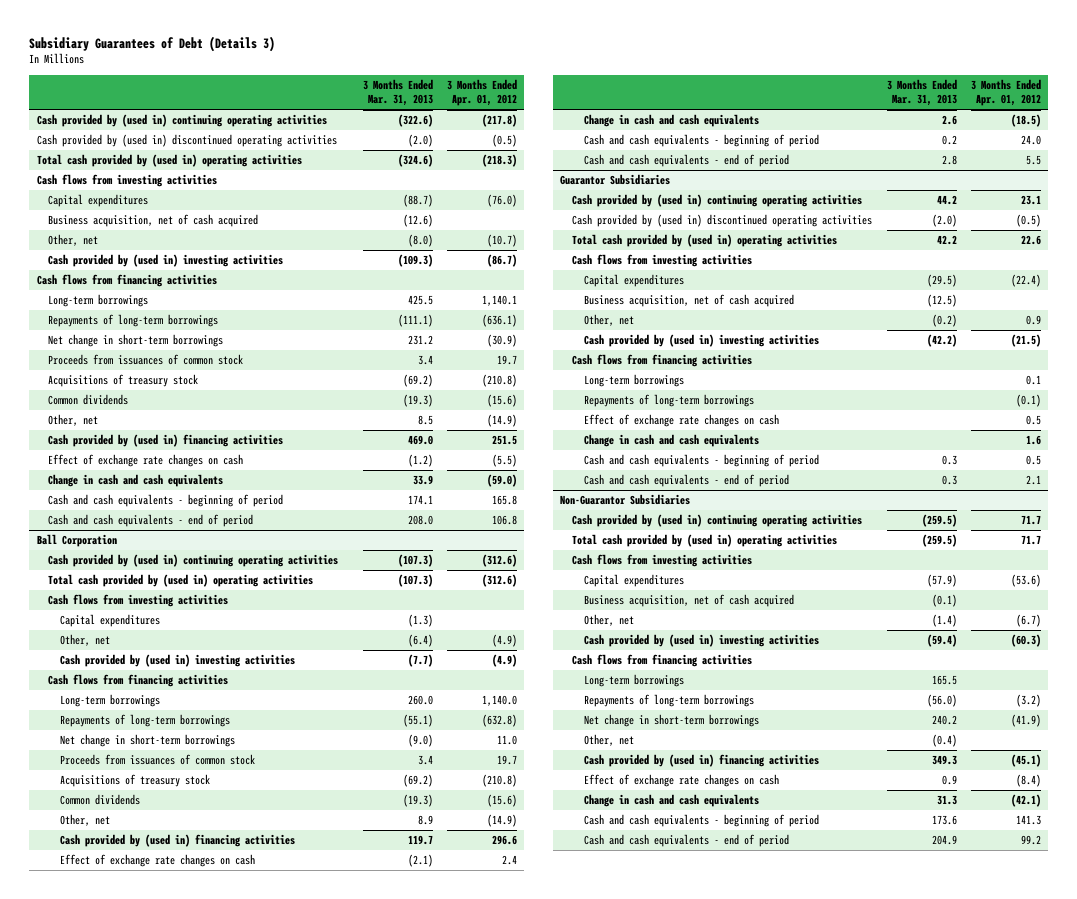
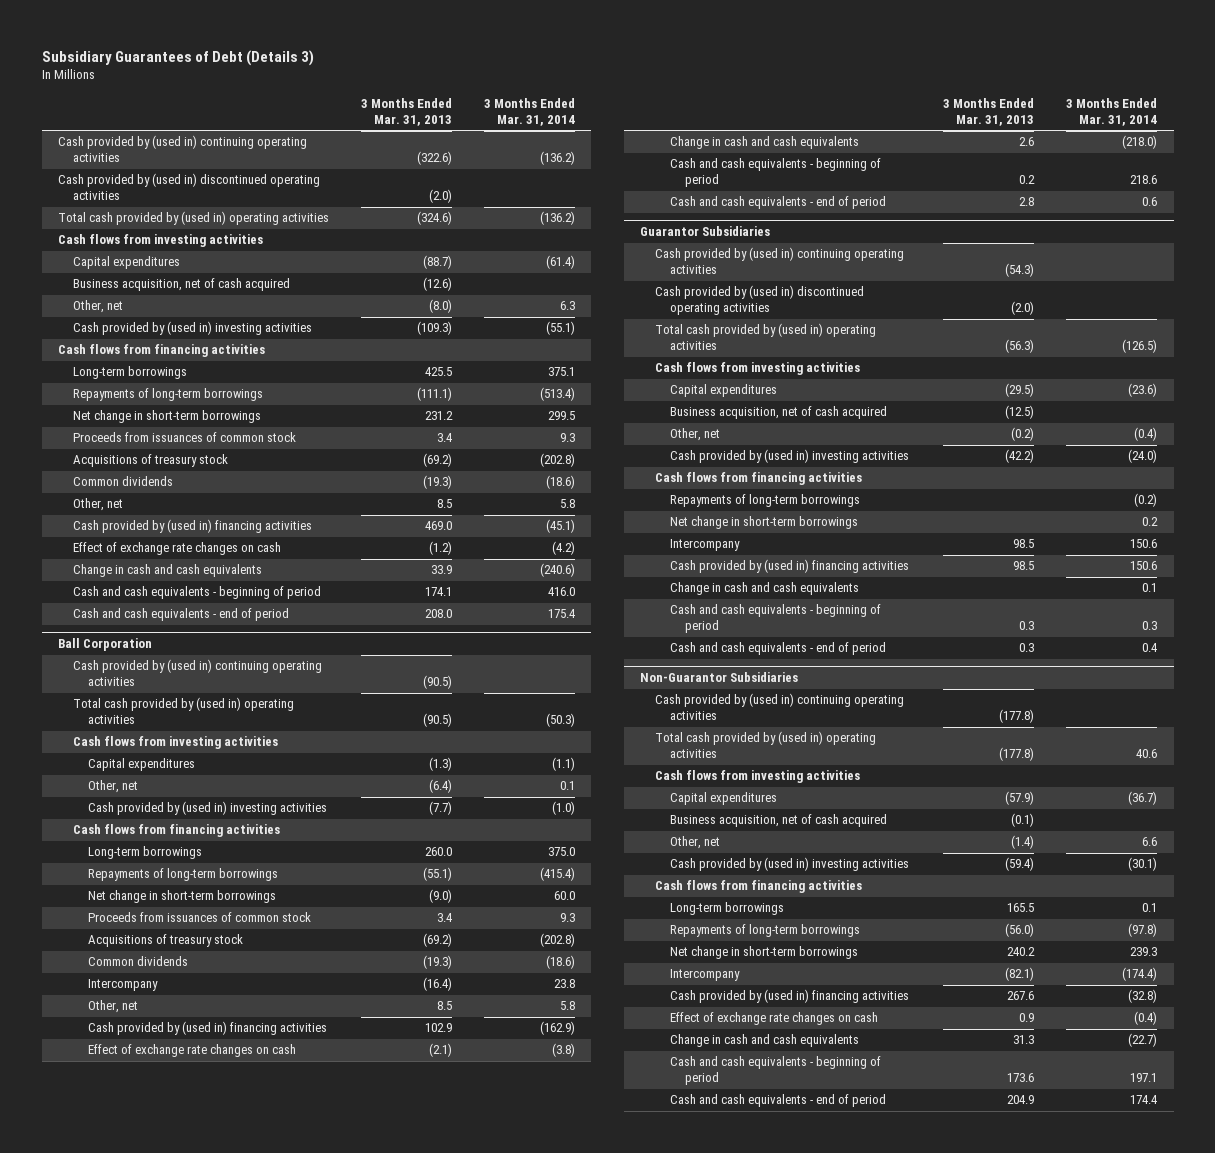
- | 3 Months Ended Mar. 31, 2013 | 3 Months Ended Apr. 01, 2012
+ | 3 Months Ended Mar. 31, 2013 | 3 Months Ended Mar. 31, 2014
@ Ball Corporation
- Cash provided by (used in) continuing operating activities | (107.3) | (312.6)
- Total cash provided by (used in) operating activities | (107.3) | (312.6)
+ Cash provided by (used in) continuing operating activities | (90.5) |
+ Total cash provided by (used in) operating activities | (90.5) | (50.3)
- Other, net | 8.9 | (14.9)
- Cash provided by (used in) financing activities | 119.7 | 296.6
+ Intercompany | (16.4) | 23.8
+ Other, net | 8.5 | 5.8
+ Cash provided by (used in) financing activities | 102.9 | (162.9)
@ Guarantor Subsidiaries
- Cash provided by (used in) continuing operating activities | 44.2 | 23.1
+ Cash provided by (used in) continuing operating activities | (54.3) |
- Total cash provided by (used in) operating activities | 42.2 | 22.6
+ Total cash provided by (used in) operating activities | (56.3) | (126.5)
- Long-term borrowings | | 0.1
- Effect of exchange rate changes on cash | | 0.5
+ Net change in short-term borrowings | | 0.2
+ Intercompany | 98.5 | 150.6
+ Cash provided by (used in) financing activities | 98.5 | 150.6
@ Non-Guarantor Subsidiaries
- Cash provided by (used in) continuing operating activities | (259.5) | 71.7
- Total cash provided by (used in) operating activities | (259.5) | 71.7
+ Cash provided by (used in) continuing operating activities | (177.8) |
+ Total cash provided by (used in) operating activities | (177.8) | 40.6
- Other, net | (0.4) |
- Cash provided by (used in) financing activities | 349.3 | (45.1)
+ Intercompany | (82.1) | (174.4)
+ Cash provided by (used in) financing activities | 267.6 | (32.8)

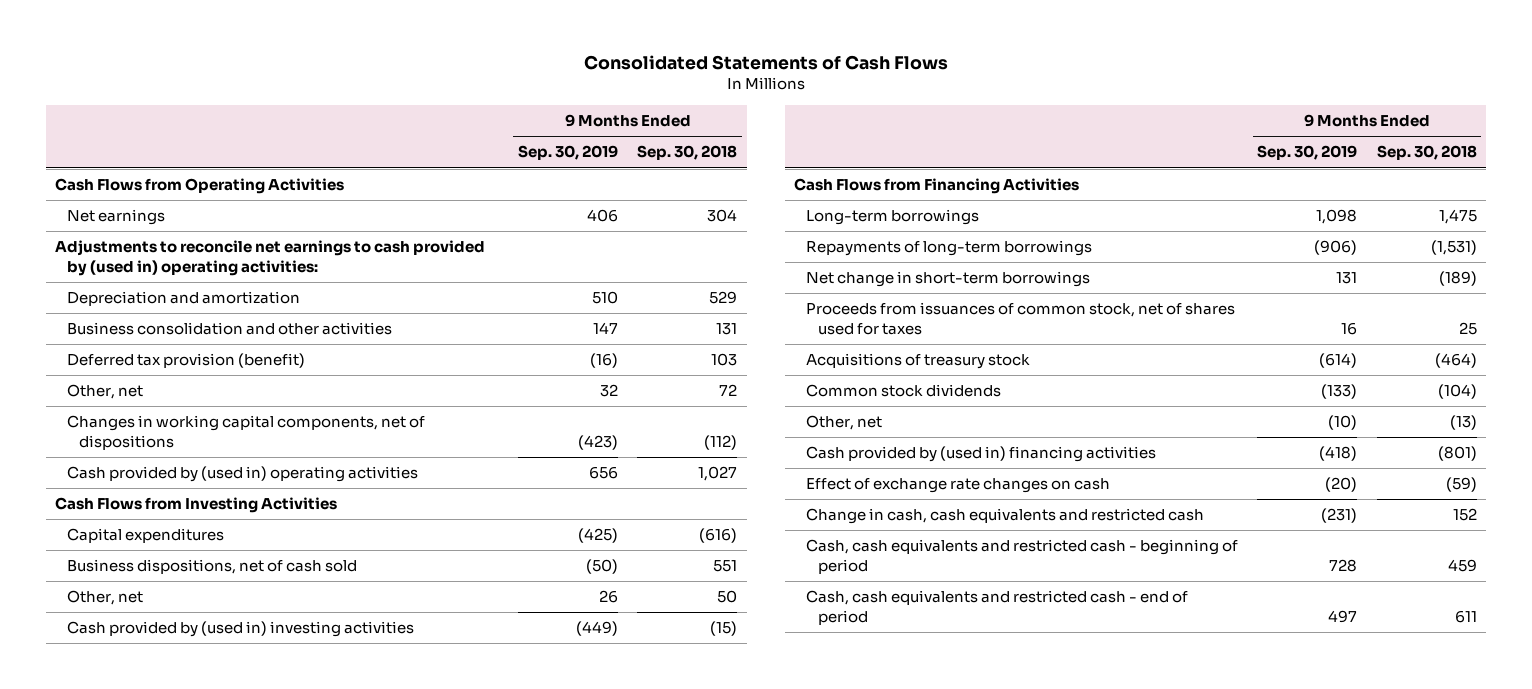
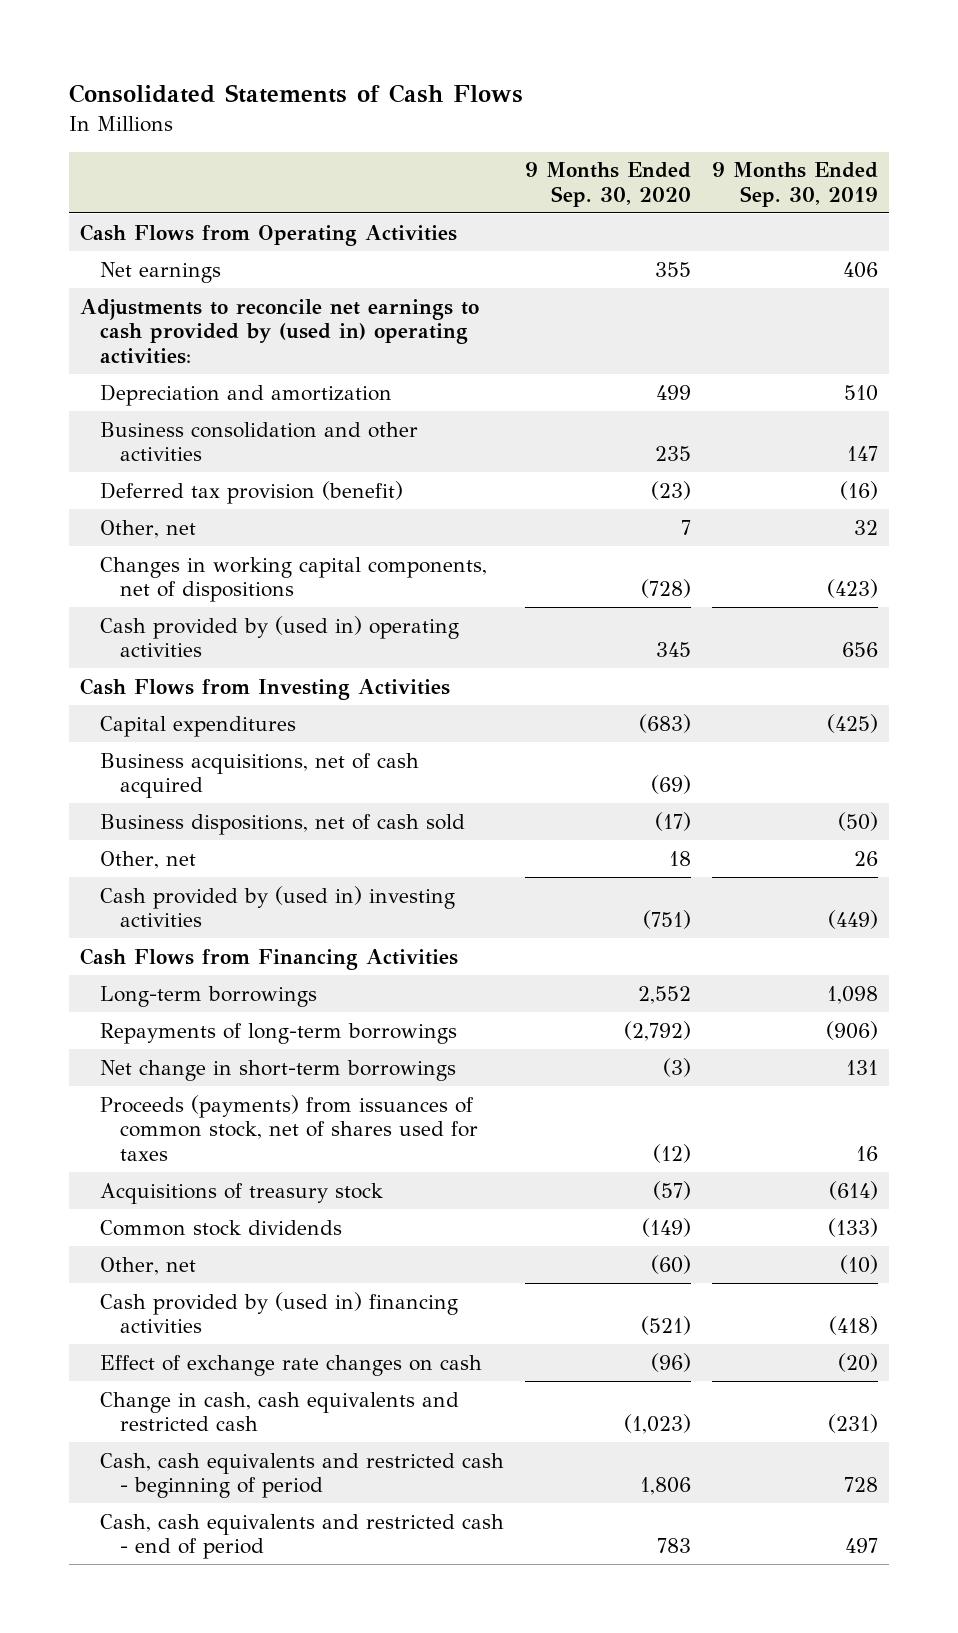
- | 9 Months Ended Sep. 30, 2019 | 9 Months Ended Sep. 30, 2018
+ | 9 Months Ended Sep. 30, 2020 | 9 Months Ended Sep. 30, 2019
+ Business acquisitions, net of cash acquired | (69) |
- Proceeds from issuances of common stock, net of shares used for taxes | 16 | 25
+ Proceeds (payments) from issuances of common stock, net of shares used for taxes | (12) | 16

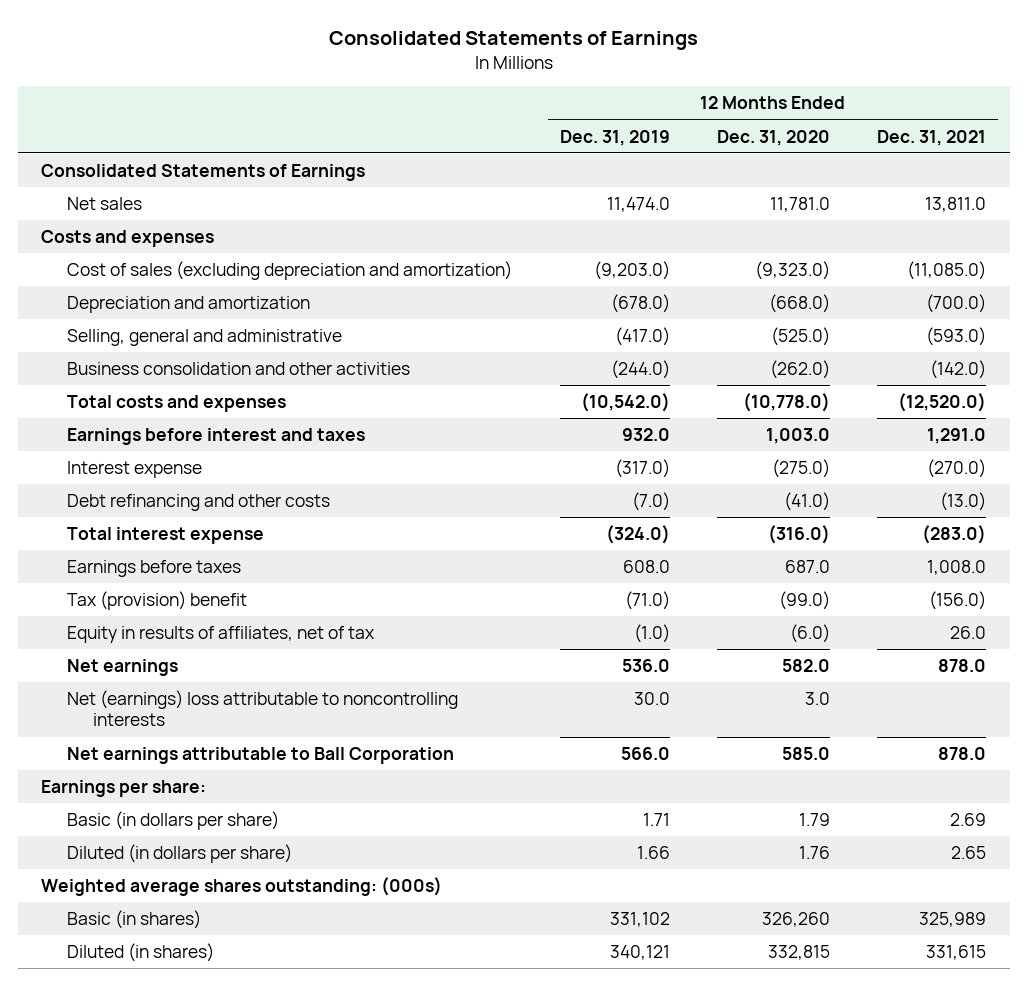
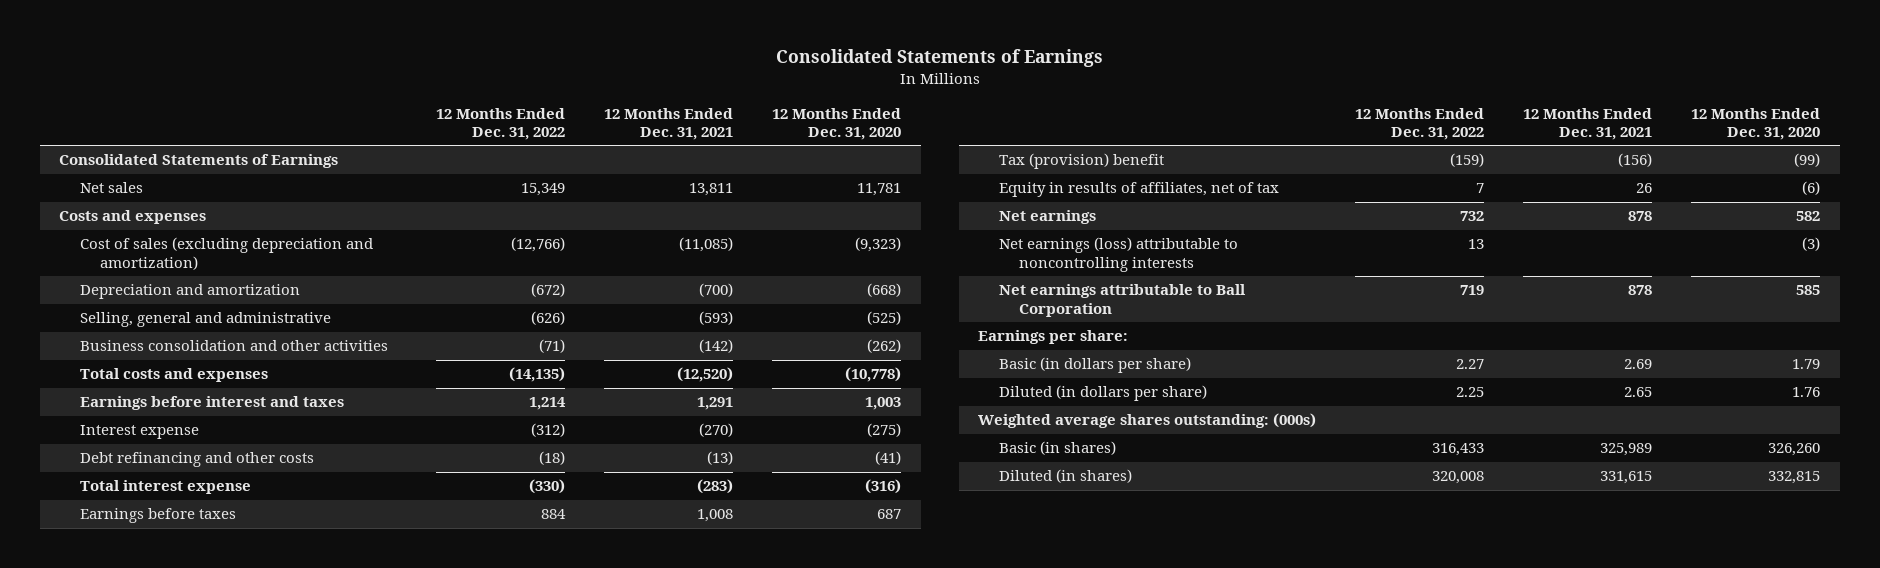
- | 12 Months Ended Dec. 31, 2019 | 12 Months Ended Dec. 31, 2020 | 12 Months Ended Dec. 31, 2021
+ | 12 Months Ended Dec. 31, 2022 | 12 Months Ended Dec. 31, 2021 | 12 Months Ended Dec. 31, 2020
- Net sales | 11,474.0 | 11,781.0 | 13,811.0
+ Net sales | 15,349 | 13,811 | 11,781
- Cost of sales (excluding depreciation and amortization) | (9,203.0) | (9,323.0) | (11,085.0)
- Depreciation and amortization | (678.0) | (668.0) | (700.0)
- Selling, general and administrative | (417.0) | (525.0) | (593.0)
- Business consolidation and other activities | (244.0) | (262.0) | (142.0)
- Total costs and expenses | (10,542.0) | (10,778.0) | (12,520.0)
- Earnings before interest and taxes | 932.0 | 1,003.0 | 1,291.0
- Interest expense | (317.0) | (275.0) | (270.0)
- Debt refinancing and other costs | (7.0) | (41.0) | (13.0)
- Total interest expense | (324.0) | (316.0) | (283.0)
- Earnings before taxes | 608.0 | 687.0 | 1,008.0
- Tax (provision) benefit | (71.0) | (99.0) | (156.0)
- Equity in results of affiliates, net of tax | (1.0) | (6.0) | 26.0
- Net earnings | 536.0 | 582.0 | 878.0
- Net (earnings) loss attributable to noncontrolling interests | 30.0 | 3.0 |
- Net earnings attributable to Ball Corporation | 566.0 | 585.0 | 878.0
+ Cost of sales (excluding depreciation and amortization) | (12,766) | (11,085) | (9,323)
+ Depreciation and amortization | (672) | (700) | (668)
+ Selling, general and administrative | (626) | (593) | (525)
+ Business consolidation and other activities | (71) | (142) | (262)
+ Total costs and expenses | (14,135) | (12,520) | (10,778)
+ Earnings before interest and taxes | 1,214 | 1,291 | 1,003
+ Interest expense | (312) | (270) | (275)
+ Debt refinancing and other costs | (18) | (13) | (41)
+ Total interest expense | (330) | (283) | (316)
+ Earnings before taxes | 884 | 1,008 | 687
+ Tax (provision) benefit | (159) | (156) | (99)
+ Equity in results of affiliates, net of tax | 7 | 26 | (6)
+ Net earnings | 732 | 878 | 582
+ Net earnings (loss) attributable to noncontrolling interests | 13 | | (3)
+ Net earnings attributable to Ball Corporation | 719 | 878 | 585

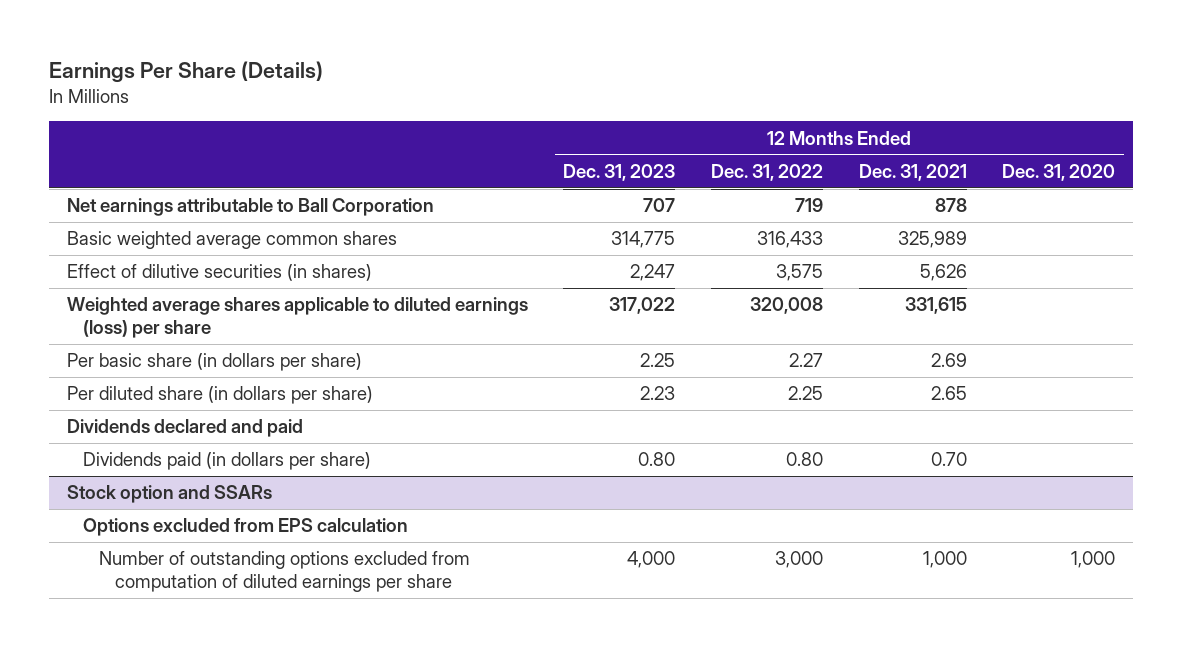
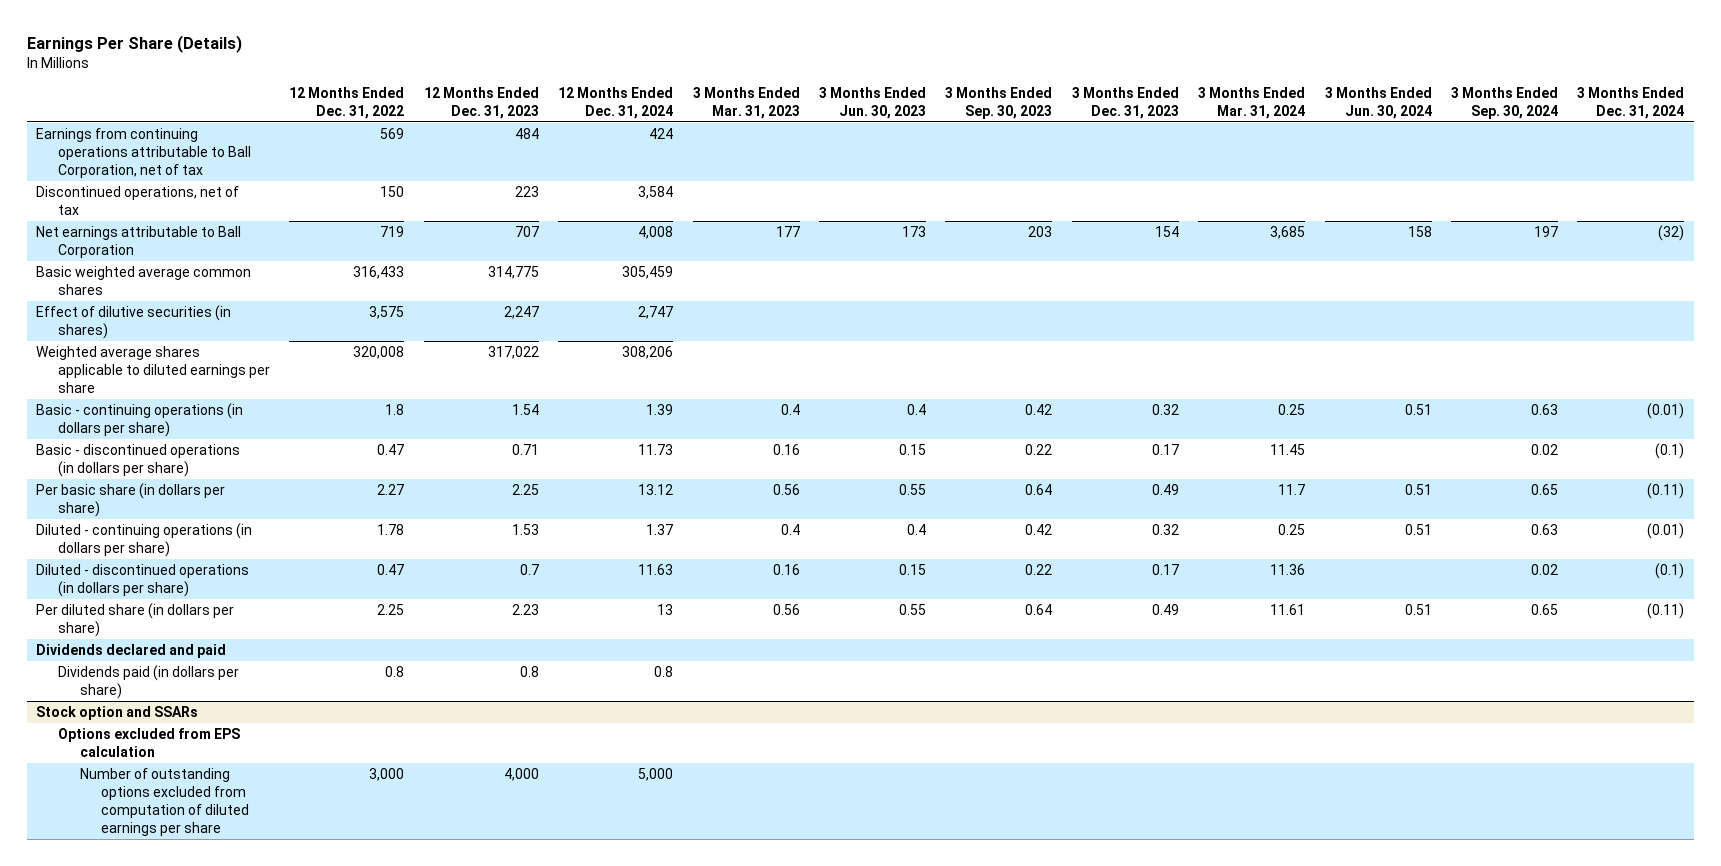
- | 12 Months Ended Dec. 31, 2023 | 12 Months Ended Dec. 31, 2022 | 12 Months Ended Dec. 31, 2021 | 12 Months Ended Dec. 31, 2020
+ | 12 Months Ended Dec. 31, 2022 | 12 Months Ended Dec. 31, 2023 | 12 Months Ended Dec. 31, 2024 | 3 Months Ended Mar. 31, 2023 | 3 Months Ended Jun. 30, 2023 | 3 Months Ended Sep. 30, 2023 | 3 Months Ended Dec. 31, 2023 | 3 Months Ended Mar. 31, 2024 | 3 Months Ended Jun. 30, 2024 | 3 Months Ended Sep. 30, 2024 | 3 Months Ended Dec. 31, 2024
+ Earnings from continuing operations attributable to Ball Corporation, net of tax | 569 | 484 | 424 | | | | | | | |
+ Discontinued operations, net of tax | 150 | 223 | 3,584 | | | | | | | |
- Weighted average shares applicable to diluted earnings (loss) per share | 317,022 | 320,008 | 331,615 |
+ Weighted average shares applicable to diluted earnings per share | 320,008 | 317,022 | 308,206 | | | | | | | |
+ Basic - continuing operations (in dollars per share) | 1.8 | 1.54 | 1.39 | 0.4 | 0.4 | 0.42 | 0.32 | 0.25 | 0.51 | 0.63 | (0.01)
+ Basic - discontinued operations (in dollars per share) | 0.47 | 0.71 | 11.73 | 0.16 | 0.15 | 0.22 | 0.17 | 11.45 | | 0.02 | (0.1)
+ Diluted - continuing operations (in dollars per share) | 1.78 | 1.53 | 1.37 | 0.4 | 0.4 | 0.42 | 0.32 | 0.25 | 0.51 | 0.63 | (0.01)
+ Diluted - discontinued operations (in dollars per share) | 0.47 | 0.7 | 11.63 | 0.16 | 0.15 | 0.22 | 0.17 | 11.36 | | 0.02 | (0.1)
- Dividends paid (in dollars per share) | 0.80 | 0.80 | 0.70 |
+ Dividends paid (in dollars per share) | 0.8 | 0.8 | 0.8 | | | | | | | |

